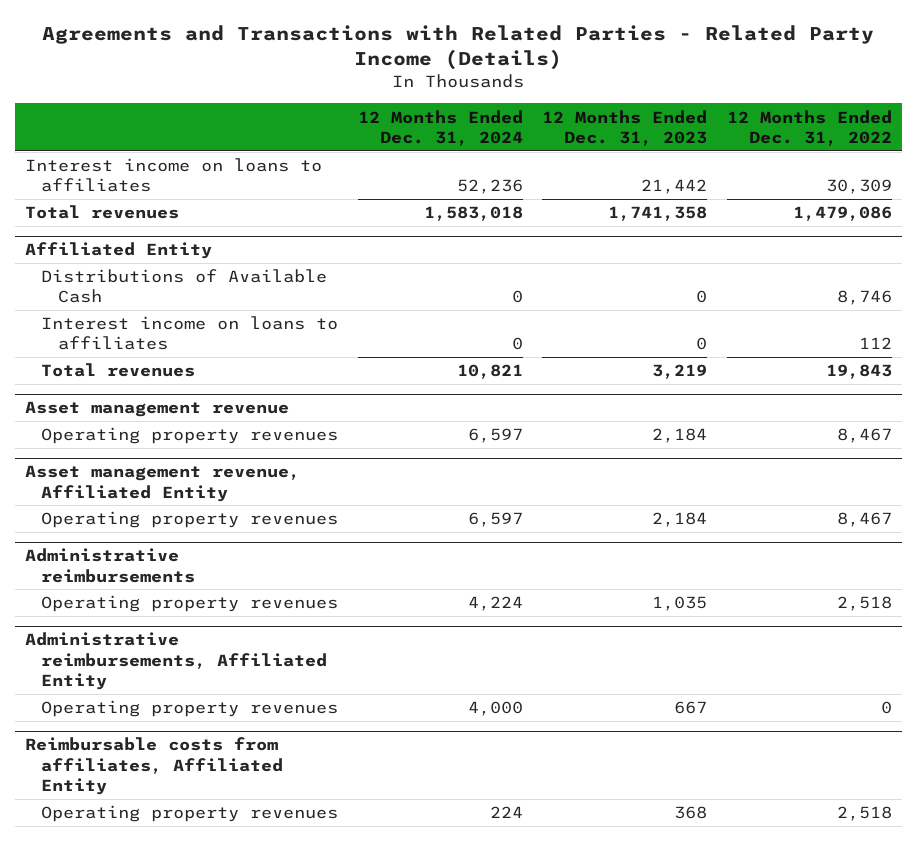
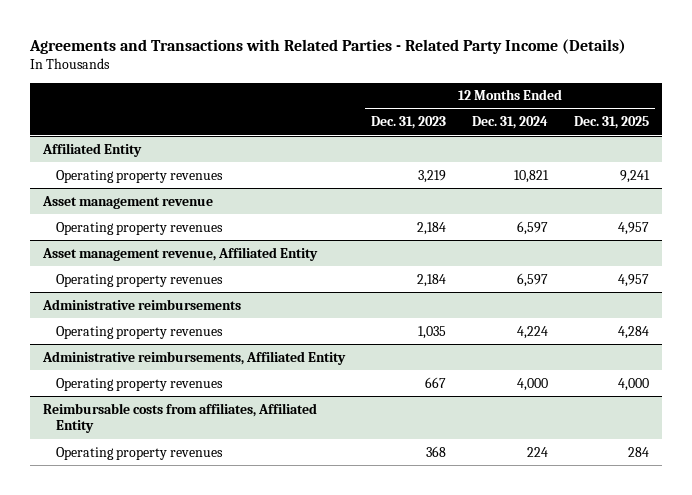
- | 12 Months Ended Dec. 31, 2024 | 12 Months Ended Dec. 31, 2023 | 12 Months Ended Dec. 31, 2022
+ | 12 Months Ended Dec. 31, 2023 | 12 Months Ended Dec. 31, 2024 | 12 Months Ended Dec. 31, 2025
- Interest income on loans to affiliates | 52,236 | 21,442 | 30,309
- Total revenues | 1,583,018 | 1,741,358 | 1,479,086
@ Affiliated Entity
- Distributions of Available Cash | 0 | 0 | 8,746
- Interest income on loans to affiliates | 0 | 0 | 112
- Total revenues | 10,821 | 3,219 | 19,843
+ Operating property revenues | 3,219 | 10,821 | 9,241

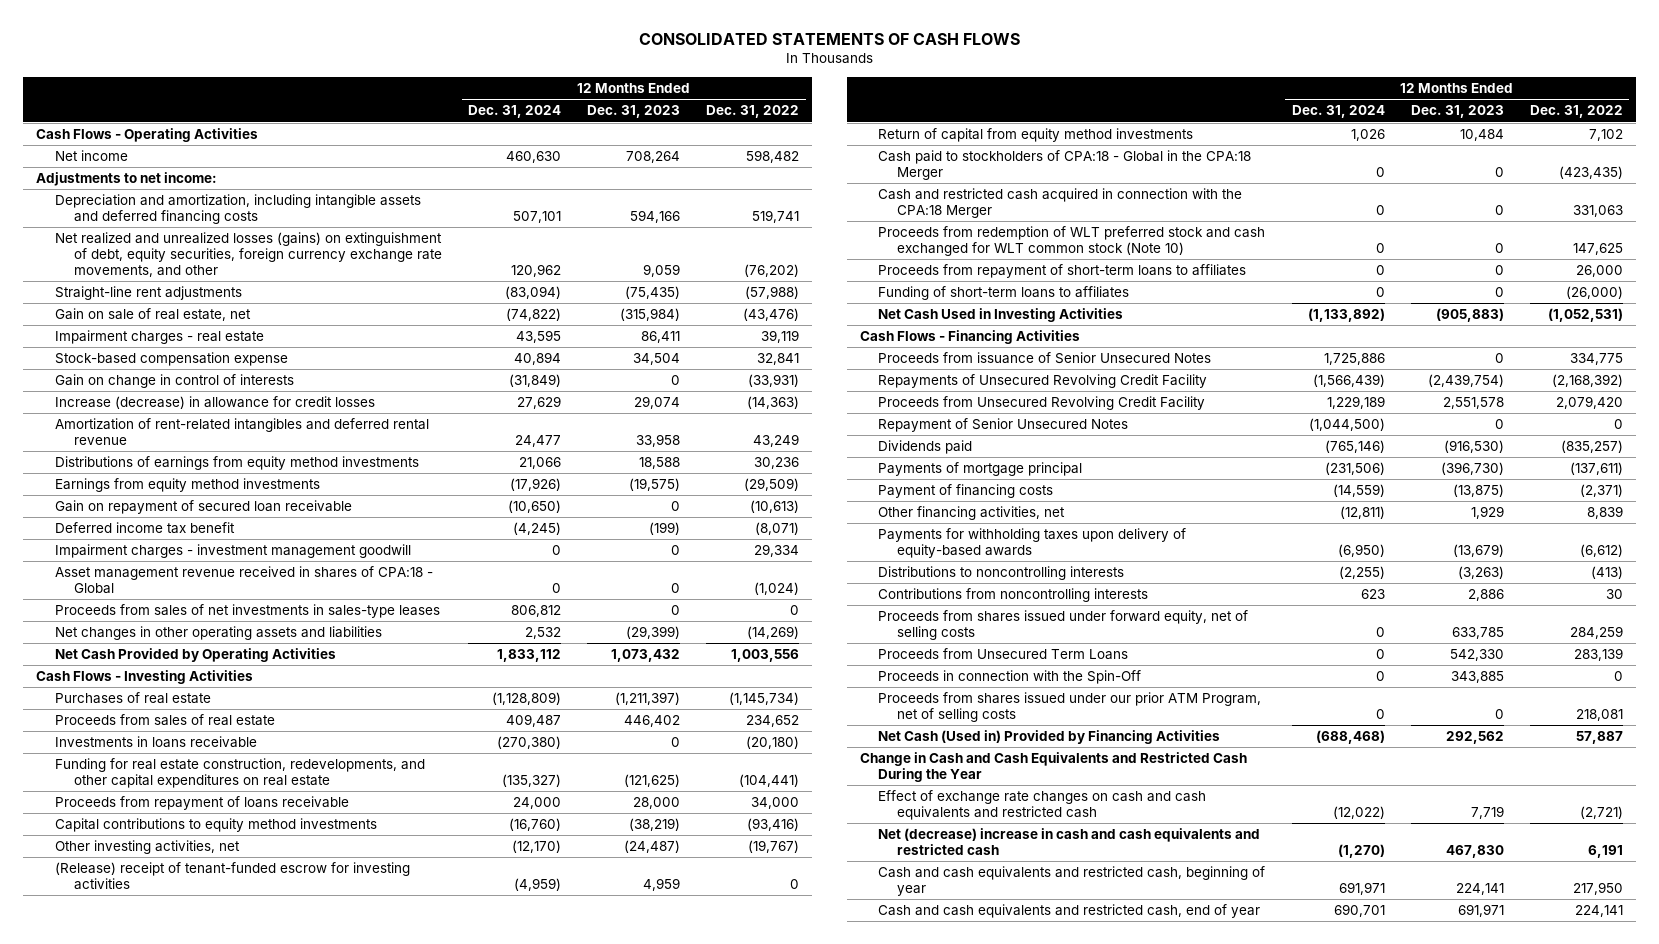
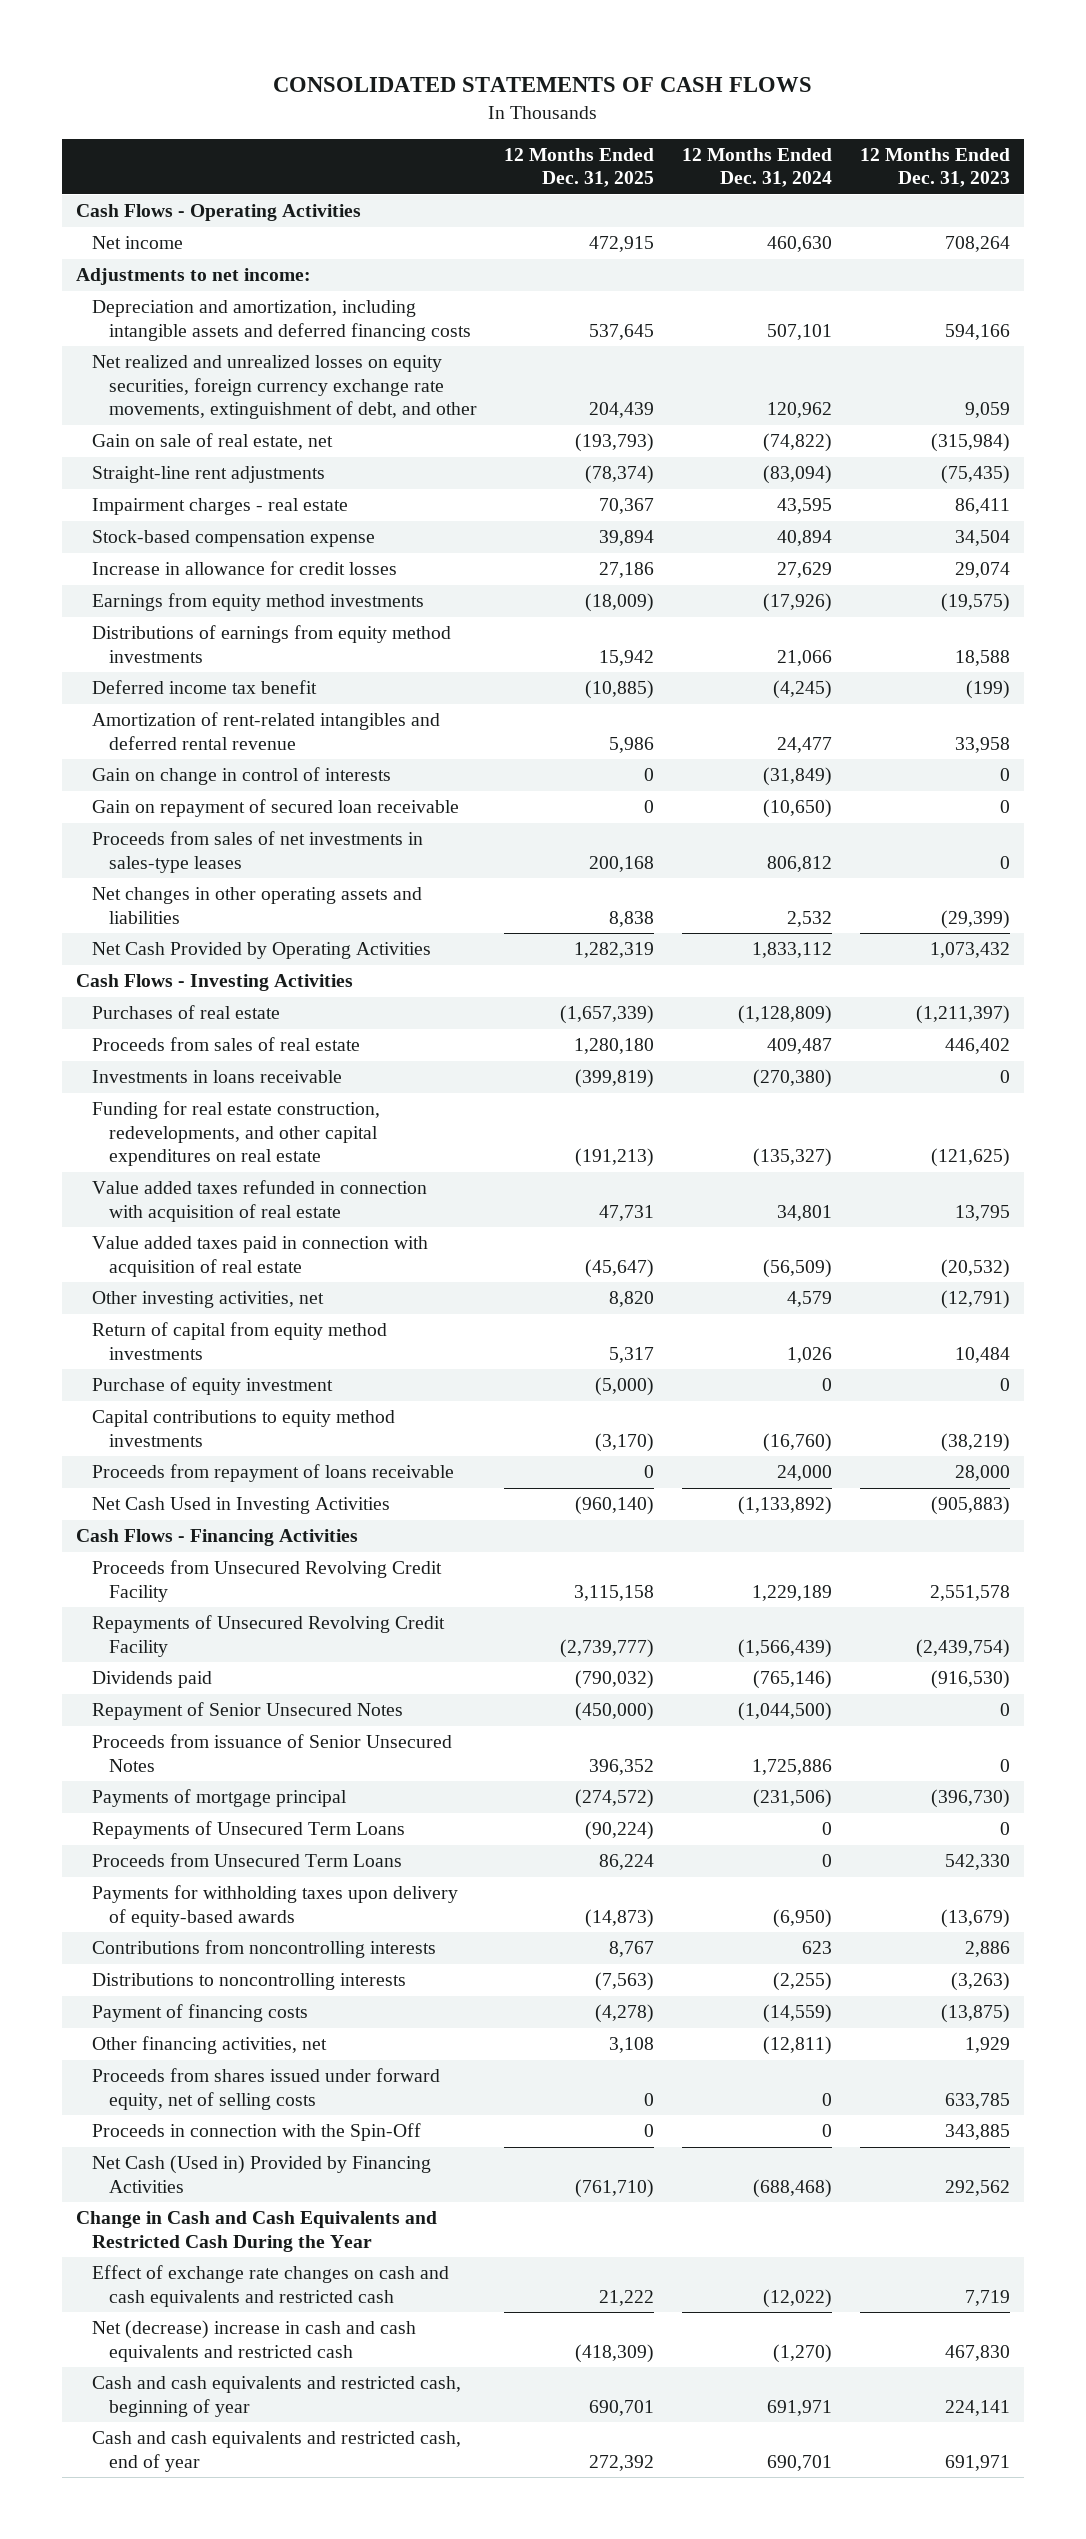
- | 12 Months Ended Dec. 31, 2024 | 12 Months Ended Dec. 31, 2023 | 12 Months Ended Dec. 31, 2022
+ | 12 Months Ended Dec. 31, 2025 | 12 Months Ended Dec. 31, 2024 | 12 Months Ended Dec. 31, 2023
- Net realized and unrealized losses (gains) on extinguishment of debt, equity securities, foreign currency exchange rate movements, and other | 120,962 | 9,059 | (76,202)
+ Net realized and unrealized losses on equity securities, foreign currency exchange rate movements, extinguishment of debt, and other | 204,439 | 120,962 | 9,059
moved down: Straight-line rent adjustments | (78,374) | (83,094) | (75,435)
- Increase (decrease) in allowance for credit losses | 27,629 | 29,074 | (14,363)
+ Increase in allowance for credit losses | 27,186 | 27,629 | 29,074
moved down: Distributions of earnings from equity method investments | 15,942 | 21,066 | 18,588
- Impairment charges - investment management goodwill | 0 | 0 | 29,334
- Asset management revenue received in shares of CPA:18 - Global | 0 | 0 | (1,024)
moved down: Amortization of rent-related intangibles and deferred rental revenue | 5,986 | 24,477 | 33,958
moved down: Gain on change in control of interests | 0 | (31,849) | 0
moved down: Gain on repayment of secured loan receivable | 0 | (10,650) | 0
- Other investing activities, net | (12,170) | (24,487) | (19,767)
- (Release) receipt of tenant-funded escrow for investing activities | (4,959) | 4,959 | 0
+ Value added taxes refunded in connection with acquisition of real estate | 47,731 | 34,801 | 13,795
+ Value added taxes paid in connection with acquisition of real estate | (45,647) | (56,509) | (20,532)
+ Other investing activities, net | 8,820 | 4,579 | (12,791)
- Cash paid to stockholders of CPA:18 - Global in the CPA:18 Merger | 0 | 0 | (423,435)
- Cash and restricted cash acquired in connection with the CPA:18 Merger | 0 | 0 | 331,063
- Proceeds from redemption of WLT preferred stock and cash exchanged for WLT common stock (Note 10) | 0 | 0 | 147,625
- Proceeds from repayment of short-term loans to affiliates | 0 | 0 | 26,000
- Funding of short-term loans to affiliates | 0 | 0 | (26,000)
+ Purchase of equity investment | (5,000) | 0 | 0
moved down: Capital contributions to equity method investments | (3,170) | (16,760) | (38,219)
moved down: Proceeds from repayment of loans receivable | 0 | 24,000 | 28,000
moved down: Repayments of Unsecured Revolving Credit Facility | (2,739,777) | (1,566,439) | (2,439,754)
moved down: Repayment of Senior Unsecured Notes | (450,000) | (1,044,500) | 0
moved down: Proceeds from issuance of Senior Unsecured Notes | 396,352 | 1,725,886 | 0
+ Repayments of Unsecured Term Loans | (90,224) | 0 | 0
moved up: Proceeds from Unsecured Term Loans | 86,224 | 0 | 542,330
moved down: Distributions to noncontrolling interests | (7,563) | (2,255) | (3,263)
moved down: Payment of financing costs | (4,278) | (14,559) | (13,875)
moved down: Other financing activities, net | 3,108 | (12,811) | 1,929
- Proceeds from shares issued under our prior ATM Program, net of selling costs | 0 | 0 | 218,081

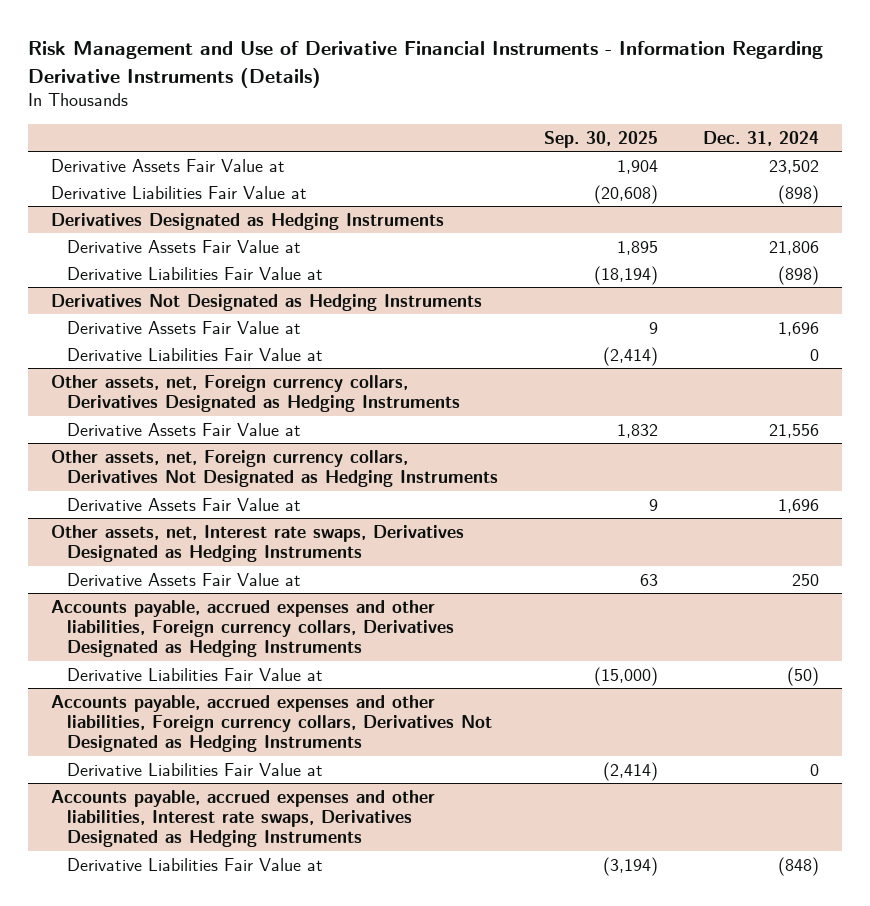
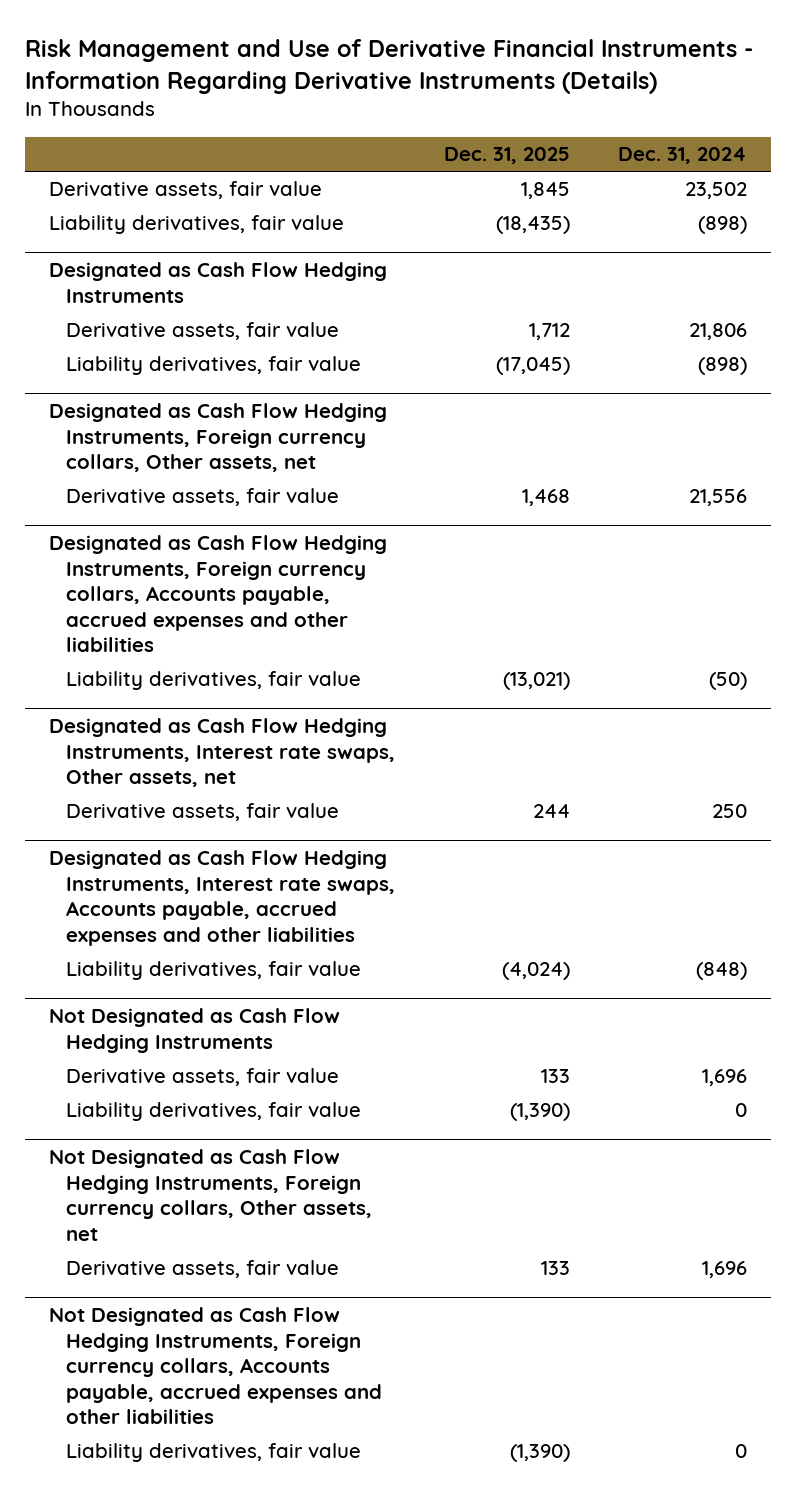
- | Sep. 30, 2025 | Dec. 31, 2024
+ | Dec. 31, 2025 | Dec. 31, 2024
- Derivative Assets Fair Value at | 1,904 | 23,502
- Derivative Liabilities Fair Value at | (20,608) | (898)
- Derivatives Designated as Hedging Instruments
- Derivative Assets Fair Value at | 1,895 | 21,806
- Derivative Liabilities Fair Value at | (18,194) | (898)
- Derivatives Not Designated as Hedging Instruments
- Derivative Assets Fair Value at | 9 | 1,696
- Derivative Liabilities Fair Value at | (2,414) | 0
- Other assets, net, Foreign currency collars, Derivatives Designated as Hedging Instruments
- Derivative Assets Fair Value at | 1,832 | 21,556
- Other assets, net, Foreign currency collars, Derivatives Not Designated as Hedging Instruments
- Derivative Assets Fair Value at | 9 | 1,696
- Other assets, net, Interest rate swaps, Derivatives Designated as Hedging Instruments
- Derivative Assets Fair Value at | 63 | 250
- Accounts payable, accrued expenses and other liabilities, Foreign currency collars, Derivatives Designated as Hedging Instruments
- Derivative Liabilities Fair Value at | (15,000) | (50)
- Accounts payable, accrued expenses and other liabilities, Foreign currency collars, Derivatives Not Designated as Hedging Instruments
- Derivative Liabilities Fair Value at | (2,414) | 0
- Accounts payable, accrued expenses and other liabilities, Interest rate swaps, Derivatives Designated as Hedging Instruments
- Derivative Liabilities Fair Value at | (3,194) | (848)
+ Derivative assets, fair value | 1,845 | 23,502
+ Liability derivatives, fair value | (18,435) | (898)
+ Designated as Cash Flow Hedging Instruments
+ Derivative assets, fair value | 1,712 | 21,806
+ Liability derivatives, fair value | (17,045) | (898)
+ Designated as Cash Flow Hedging Instruments, Foreign currency collars, Other assets, net
+ Derivative assets, fair value | 1,468 | 21,556
+ Designated as Cash Flow Hedging Instruments, Foreign currency collars, Accounts payable, accrued expenses and other liabilities
+ Liability derivatives, fair value | (13,021) | (50)
+ Designated as Cash Flow Hedging Instruments, Interest rate swaps, Other assets, net
+ Derivative assets, fair value | 244 | 250
+ Designated as Cash Flow Hedging Instruments, Interest rate swaps, Accounts payable, accrued expenses and other liabilities
+ Liability derivatives, fair value | (4,024) | (848)
+ Not Designated as Cash Flow Hedging Instruments
+ Derivative assets, fair value | 133 | 1,696
+ Liability derivatives, fair value | (1,390) | 0
+ Not Designated as Cash Flow Hedging Instruments, Foreign currency collars, Other assets, net
+ Derivative assets, fair value | 133 | 1,696
+ Not Designated as Cash Flow Hedging Instruments, Foreign currency collars, Accounts payable, accrued expenses and other liabilities
+ Liability derivatives, fair value | (1,390) | 0

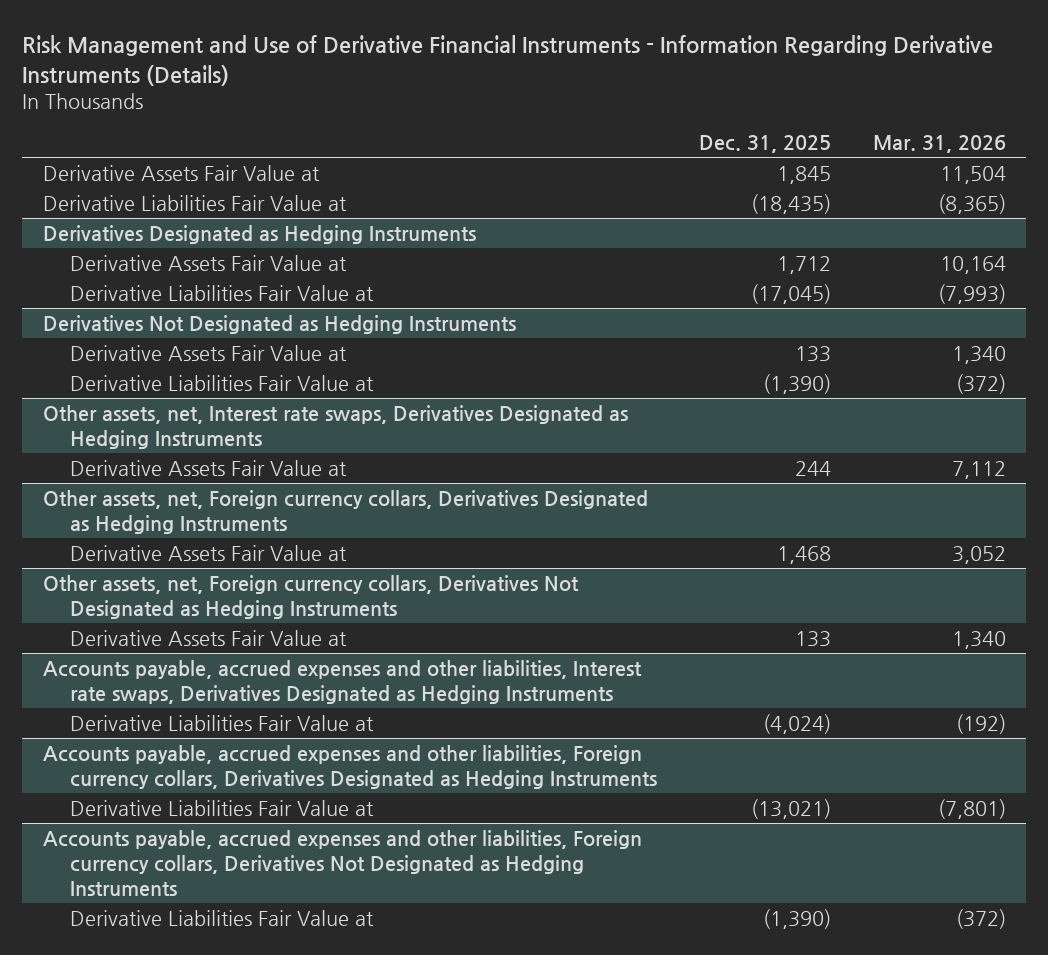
- | Dec. 31, 2025 | Dec. 31, 2024
+ | Dec. 31, 2025 | Mar. 31, 2026
- Derivative assets, fair value | 1,845 | 23,502
- Liability derivatives, fair value | (18,435) | (898)
- Designated as Cash Flow Hedging Instruments
- Derivative assets, fair value | 1,712 | 21,806
- Liability derivatives, fair value | (17,045) | (898)
- Designated as Cash Flow Hedging Instruments, Foreign currency collars, Other assets, net
- Derivative assets, fair value | 1,468 | 21,556
- Designated as Cash Flow Hedging Instruments, Foreign currency collars, Accounts payable, accrued expenses and other liabilities
- Liability derivatives, fair value | (13,021) | (50)
- Designated as Cash Flow Hedging Instruments, Interest rate swaps, Other assets, net
- Derivative assets, fair value | 244 | 250
- Designated as Cash Flow Hedging Instruments, Interest rate swaps, Accounts payable, accrued expenses and other liabilities
- Liability derivatives, fair value | (4,024) | (848)
- Not Designated as Cash Flow Hedging Instruments
- Derivative assets, fair value | 133 | 1,696
- Liability derivatives, fair value | (1,390) | 0
- Not Designated as Cash Flow Hedging Instruments, Foreign currency collars, Other assets, net
- Derivative assets, fair value | 133 | 1,696
- Not Designated as Cash Flow Hedging Instruments, Foreign currency collars, Accounts payable, accrued expenses and other liabilities
- Liability derivatives, fair value | (1,390) | 0
+ Derivative Assets Fair Value at | 1,845 | 11,504
+ Derivative Liabilities Fair Value at | (18,435) | (8,365)
+ Derivatives Designated as Hedging Instruments
+ Derivative Assets Fair Value at | 1,712 | 10,164
+ Derivative Liabilities Fair Value at | (17,045) | (7,993)
+ Derivatives Not Designated as Hedging Instruments
+ Derivative Assets Fair Value at | 133 | 1,340
+ Derivative Liabilities Fair Value at | (1,390) | (372)
+ Other assets, net, Interest rate swaps, Derivatives Designated as Hedging Instruments
+ Derivative Assets Fair Value at | 244 | 7,112
+ Other assets, net, Foreign currency collars, Derivatives Designated as Hedging Instruments
+ Derivative Assets Fair Value at | 1,468 | 3,052
+ Other assets, net, Foreign currency collars, Derivatives Not Designated as Hedging Instruments
+ Derivative Assets Fair Value at | 133 | 1,340
+ Accounts payable, accrued expenses and other liabilities, Interest rate swaps, Derivatives Designated as Hedging Instruments
+ Derivative Liabilities Fair Value at | (4,024) | (192)
+ Accounts payable, accrued expenses and other liabilities, Foreign currency collars, Derivatives Designated as Hedging Instruments
+ Derivative Liabilities Fair Value at | (13,021) | (7,801)
+ Accounts payable, accrued expenses and other liabilities, Foreign currency collars, Derivatives Not Designated as Hedging Instruments
+ Derivative Liabilities Fair Value at | (1,390) | (372)

